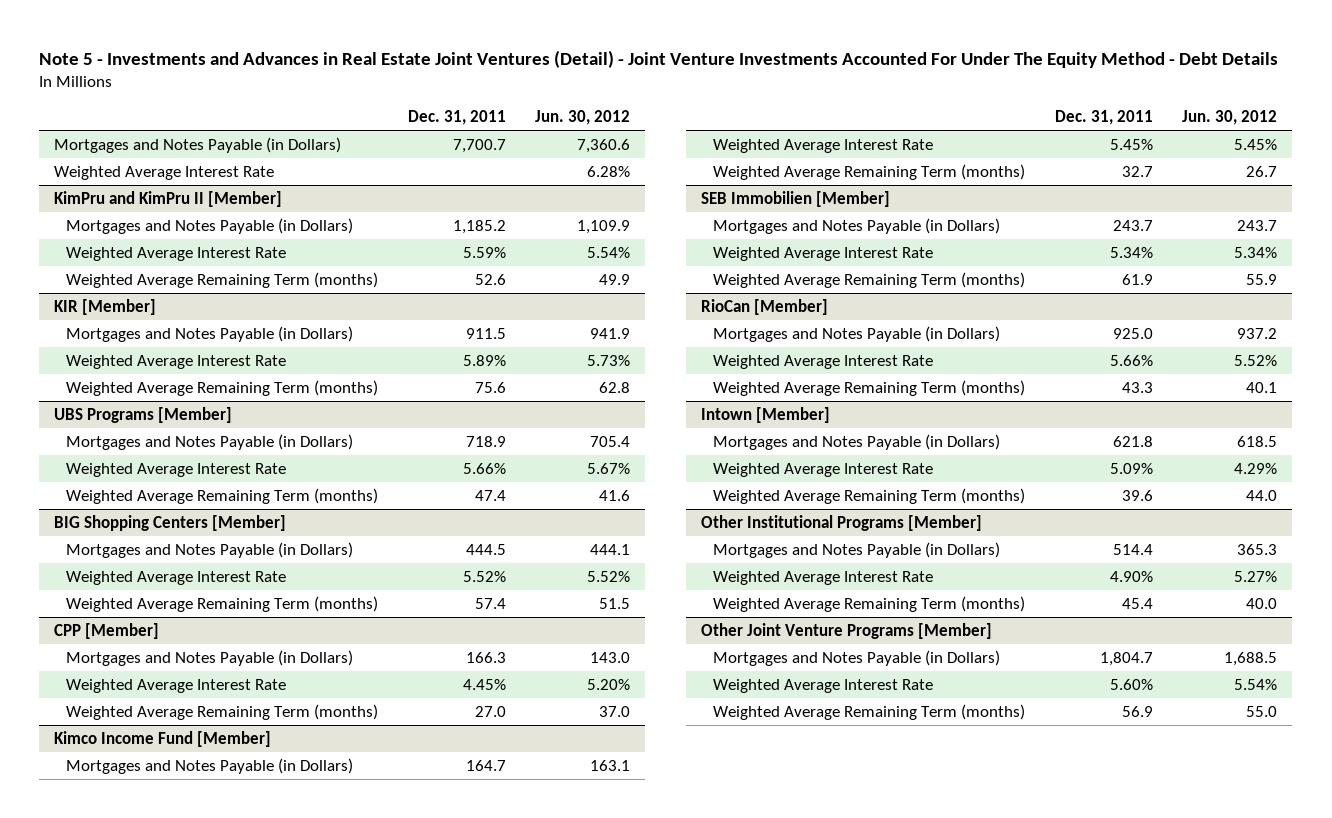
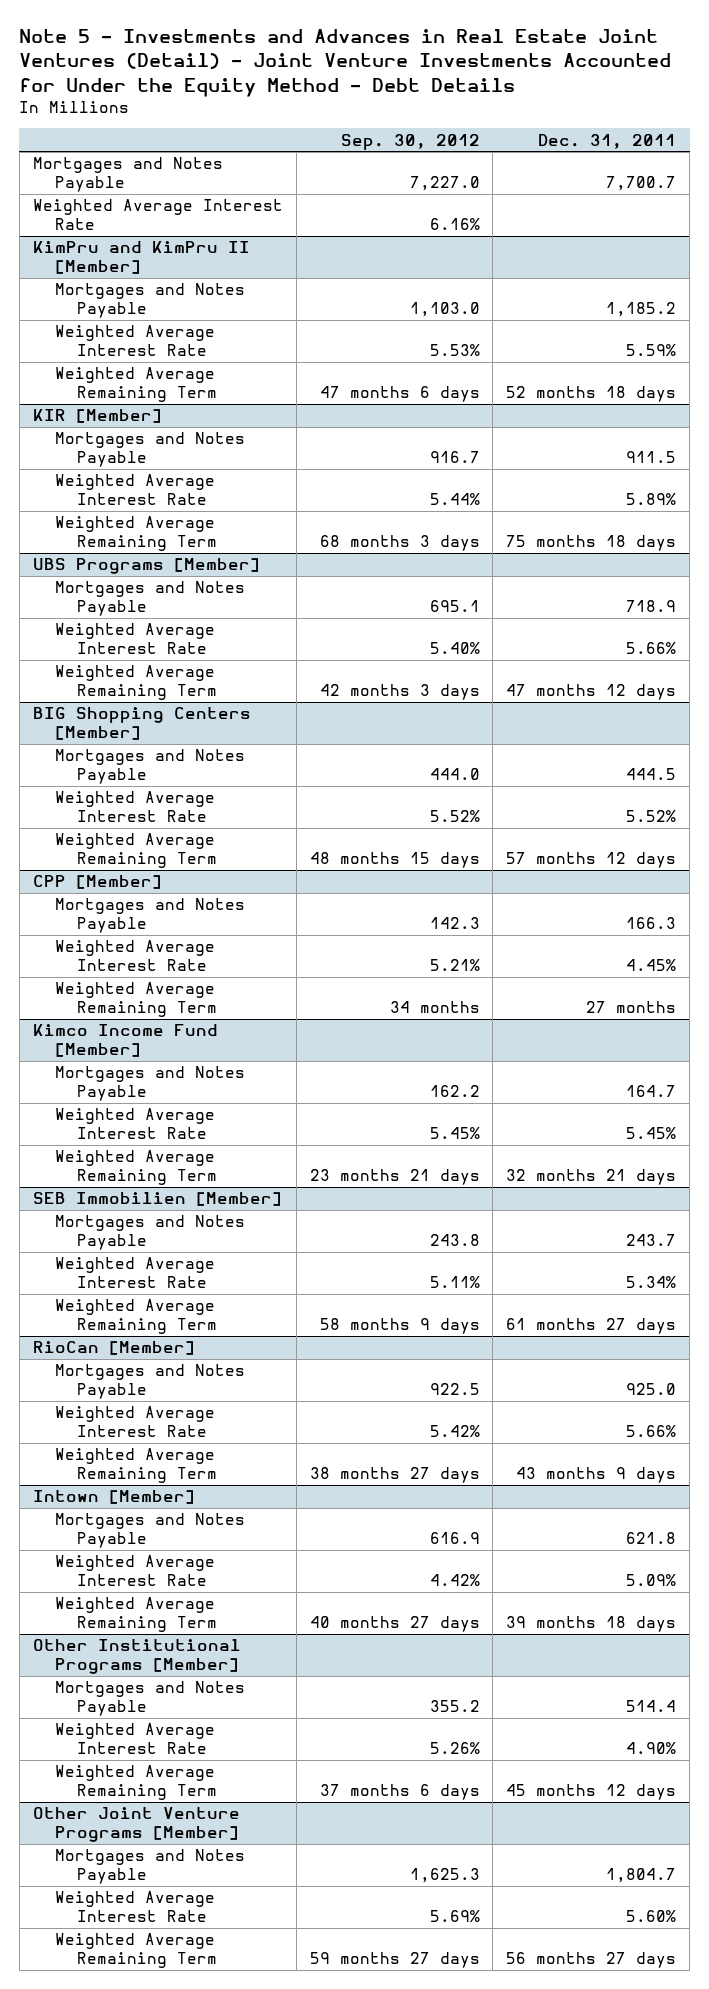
- Note 5 - Investments and Advances in Real Estate Joint Ventures (Detail) - Joint Venture Investments Accounted For Under The Equity Method - Debt Details
+ Note 5 - Investments and Advances in Real Estate Joint Ventures (Detail) - Joint Venture Investments Accounted for Under the Equity Method - Debt Details
- | Dec. 31, 2011 | Jun. 30, 2012
+ | Sep. 30, 2012 | Dec. 31, 2011
- Mortgages and Notes Payable (in Dollars) | 7,700.7 | 7,360.6
+ Mortgages and Notes Payable | 7,227.0 | 7,700.7
@ KimPru and KimPru II [Member]
- Mortgages and Notes Payable (in Dollars) | 1,185.2 | 1,109.9
+ Mortgages and Notes Payable | 1,103.0 | 1,185.2
- Weighted Average Remaining Term (months) | 52.6 | 49.9
+ Weighted Average Remaining Term | 47 months 6 days | 52 months 18 days
@ KIR [Member]
- Mortgages and Notes Payable (in Dollars) | 911.5 | 941.9
+ Mortgages and Notes Payable | 916.7 | 911.5
- Weighted Average Remaining Term (months) | 75.6 | 62.8
+ Weighted Average Remaining Term | 68 months 3 days | 75 months 18 days
@ UBS Programs [Member]
- Mortgages and Notes Payable (in Dollars) | 718.9 | 705.4
+ Mortgages and Notes Payable | 695.1 | 718.9
- Weighted Average Remaining Term (months) | 47.4 | 41.6
+ Weighted Average Remaining Term | 42 months 3 days | 47 months 12 days
@ BIG Shopping Centers [Member]
- Mortgages and Notes Payable (in Dollars) | 444.5 | 444.1
+ Mortgages and Notes Payable | 444.0 | 444.5
- Weighted Average Remaining Term (months) | 57.4 | 51.5
+ Weighted Average Remaining Term | 48 months 15 days | 57 months 12 days
@ CPP [Member]
- Mortgages and Notes Payable (in Dollars) | 166.3 | 143.0
+ Mortgages and Notes Payable | 142.3 | 166.3
- Weighted Average Remaining Term (months) | 27.0 | 37.0
+ Weighted Average Remaining Term | 34 months | 27 months
@ Kimco Income Fund [Member]
- Mortgages and Notes Payable (in Dollars) | 164.7 | 163.1
+ Mortgages and Notes Payable | 162.2 | 164.7
- Weighted Average Remaining Term (months) | 32.7 | 26.7
+ Weighted Average Remaining Term | 23 months 21 days | 32 months 21 days
@ SEB Immobilien [Member]
- Mortgages and Notes Payable (in Dollars) | 243.7 | 243.7
+ Mortgages and Notes Payable | 243.8 | 243.7
- Weighted Average Remaining Term (months) | 61.9 | 55.9
+ Weighted Average Remaining Term | 58 months 9 days | 61 months 27 days
@ RioCan [Member]
- Mortgages and Notes Payable (in Dollars) | 925.0 | 937.2
+ Mortgages and Notes Payable | 922.5 | 925.0
- Weighted Average Remaining Term (months) | 43.3 | 40.1
+ Weighted Average Remaining Term | 38 months 27 days | 43 months 9 days
@ Intown [Member]
- Mortgages and Notes Payable (in Dollars) | 621.8 | 618.5
+ Mortgages and Notes Payable | 616.9 | 621.8
- Weighted Average Remaining Term (months) | 39.6 | 44.0
+ Weighted Average Remaining Term | 40 months 27 days | 39 months 18 days
@ Other Institutional Programs [Member]
- Mortgages and Notes Payable (in Dollars) | 514.4 | 365.3
+ Mortgages and Notes Payable | 355.2 | 514.4
- Weighted Average Remaining Term (months) | 45.4 | 40.0
+ Weighted Average Remaining Term | 37 months 6 days | 45 months 12 days
@ Other Joint Venture Programs [Member]
- Mortgages and Notes Payable (in Dollars) | 1,804.7 | 1,688.5
+ Mortgages and Notes Payable | 1,625.3 | 1,804.7
- Weighted Average Remaining Term (months) | 56.9 | 55.0
+ Weighted Average Remaining Term | 59 months 27 days | 56 months 27 days

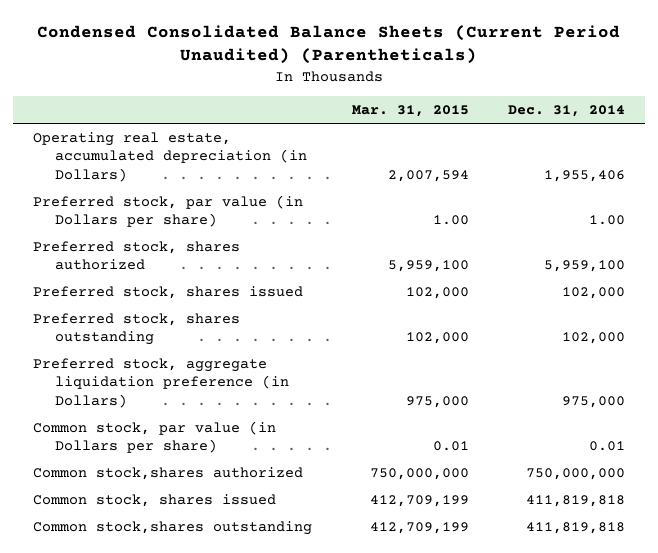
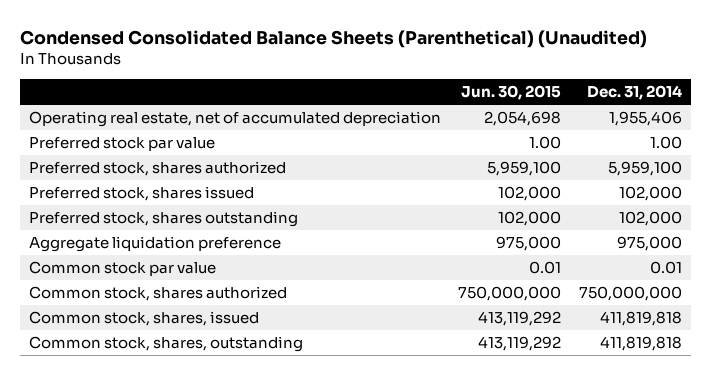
- Condensed Consolidated Balance Sheets (Current Period Unaudited) (Parentheticals)
+ Condensed Consolidated Balance Sheets (Parenthetical) (Unaudited)
- | Mar. 31, 2015 | Dec. 31, 2014
+ | Jun. 30, 2015 | Dec. 31, 2014
- Operating real estate, accumulated depreciation (in Dollars) | 2,007,594 | 1,955,406
- Preferred stock, par value (in Dollars per share) | 1.00 | 1.00
+ Operating real estate, net of accumulated depreciation | 2,054,698 | 1,955,406
+ Preferred stock par value | 1.00 | 1.00
- Preferred stock, aggregate liquidation preference (in Dollars) | 975,000 | 975,000
- Common stock, par value (in Dollars per share) | 0.01 | 0.01
- Common stock,shares authorized | 750,000,000 | 750,000,000
- Common stock, shares issued | 412,709,199 | 411,819,818
- Common stock,shares outstanding | 412,709,199 | 411,819,818
+ Aggregate liquidation preference | 975,000 | 975,000
+ Common stock par value | 0.01 | 0.01
+ Common stock, shares authorized | 750,000,000 | 750,000,000
+ Common stock, shares, issued | 413,119,292 | 411,819,818
+ Common stock, shares, outstanding | 413,119,292 | 411,819,818

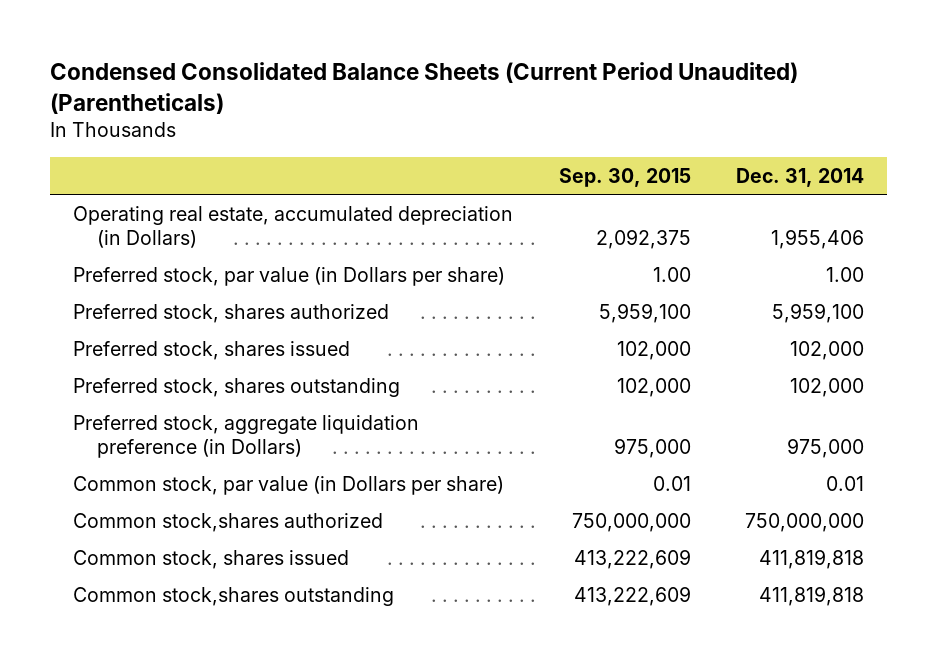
- Condensed Consolidated Balance Sheets (Parenthetical) (Unaudited)
+ Condensed Consolidated Balance Sheets (Current Period Unaudited) (Parentheticals)
- | Jun. 30, 2015 | Dec. 31, 2014
+ | Sep. 30, 2015 | Dec. 31, 2014
- Operating real estate, net of accumulated depreciation | 2,054,698 | 1,955,406
- Preferred stock par value | 1.00 | 1.00
+ Operating real estate, accumulated depreciation (in Dollars) | 2,092,375 | 1,955,406
+ Preferred stock, par value (in Dollars per share) | 1.00 | 1.00
- Aggregate liquidation preference | 975,000 | 975,000
- Common stock par value | 0.01 | 0.01
- Common stock, shares authorized | 750,000,000 | 750,000,000
- Common stock, shares, issued | 413,119,292 | 411,819,818
- Common stock, shares, outstanding | 413,119,292 | 411,819,818
+ Preferred stock, aggregate liquidation preference (in Dollars) | 975,000 | 975,000
+ Common stock, par value (in Dollars per share) | 0.01 | 0.01
+ Common stock,shares authorized | 750,000,000 | 750,000,000
+ Common stock, shares issued | 413,222,609 | 411,819,818
+ Common stock,shares outstanding | 413,222,609 | 411,819,818

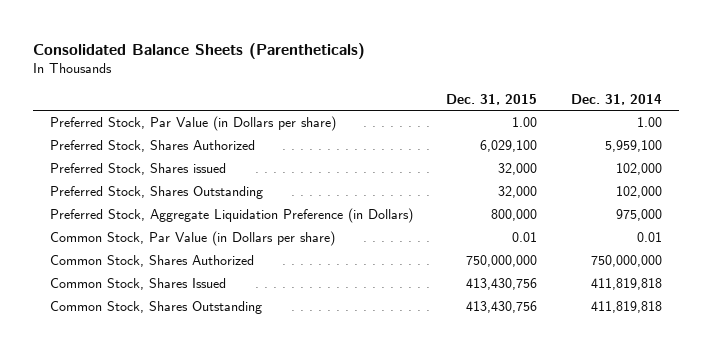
- Condensed Consolidated Balance Sheets (Current Period Unaudited) (Parentheticals)
+ Consolidated Balance Sheets (Parentheticals)
- | Sep. 30, 2015 | Dec. 31, 2014
+ | Dec. 31, 2015 | Dec. 31, 2014
- Operating real estate, accumulated depreciation (in Dollars) | 2,092,375 | 1,955,406
- Preferred stock, par value (in Dollars per share) | 1.00 | 1.00
- Preferred stock, shares authorized | 5,959,100 | 5,959,100
- Preferred stock, shares issued | 102,000 | 102,000
- Preferred stock, shares outstanding | 102,000 | 102,000
- Preferred stock, aggregate liquidation preference (in Dollars) | 975,000 | 975,000
- Common stock, par value (in Dollars per share) | 0.01 | 0.01
- Common stock,shares authorized | 750,000,000 | 750,000,000
- Common stock, shares issued | 413,222,609 | 411,819,818
- Common stock,shares outstanding | 413,222,609 | 411,819,818
+ Preferred Stock, Par Value (in Dollars per share) | 1.00 | 1.00
+ Preferred Stock, Shares Authorized | 6,029,100 | 5,959,100
+ Preferred Stock, Shares issued | 32,000 | 102,000
+ Preferred Stock, Shares Outstanding | 32,000 | 102,000
+ Preferred Stock, Aggregate Liquidation Preference (in Dollars) | 800,000 | 975,000
+ Common Stock, Par Value (in Dollars per share) | 0.01 | 0.01
+ Common Stock, Shares Authorized | 750,000,000 | 750,000,000
+ Common Stock, Shares Issued | 413,430,756 | 411,819,818
+ Common Stock, Shares Outstanding | 413,430,756 | 411,819,818

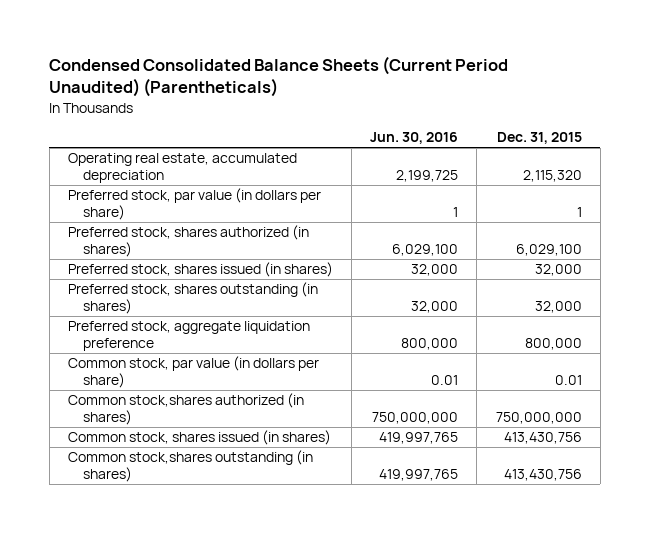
- Consolidated Balance Sheets (Parentheticals)
+ Condensed Consolidated Balance Sheets (Current Period Unaudited) (Parentheticals)
- | Dec. 31, 2015 | Dec. 31, 2014
+ | Jun. 30, 2016 | Dec. 31, 2015
- Preferred Stock, Par Value (in Dollars per share) | 1.00 | 1.00
- Preferred Stock, Shares Authorized | 6,029,100 | 5,959,100
- Preferred Stock, Shares issued | 32,000 | 102,000
- Preferred Stock, Shares Outstanding | 32,000 | 102,000
- Preferred Stock, Aggregate Liquidation Preference (in Dollars) | 800,000 | 975,000
- Common Stock, Par Value (in Dollars per share) | 0.01 | 0.01
- Common Stock, Shares Authorized | 750,000,000 | 750,000,000
- Common Stock, Shares Issued | 413,430,756 | 411,819,818
- Common Stock, Shares Outstanding | 413,430,756 | 411,819,818
+ Operating real estate, accumulated depreciation | 2,199,725 | 2,115,320
+ Preferred stock, par value (in dollars per share) | 1 | 1
+ Preferred stock, shares authorized (in shares) | 6,029,100 | 6,029,100
+ Preferred stock, shares issued (in shares) | 32,000 | 32,000
+ Preferred stock, shares outstanding (in shares) | 32,000 | 32,000
+ Preferred stock, aggregate liquidation preference | 800,000 | 800,000
+ Common stock, par value (in dollars per share) | 0.01 | 0.01
+ Common stock,shares authorized (in shares) | 750,000,000 | 750,000,000
+ Common stock, shares issued (in shares) | 419,997,765 | 413,430,756
+ Common stock,shares outstanding (in shares) | 419,997,765 | 413,430,756

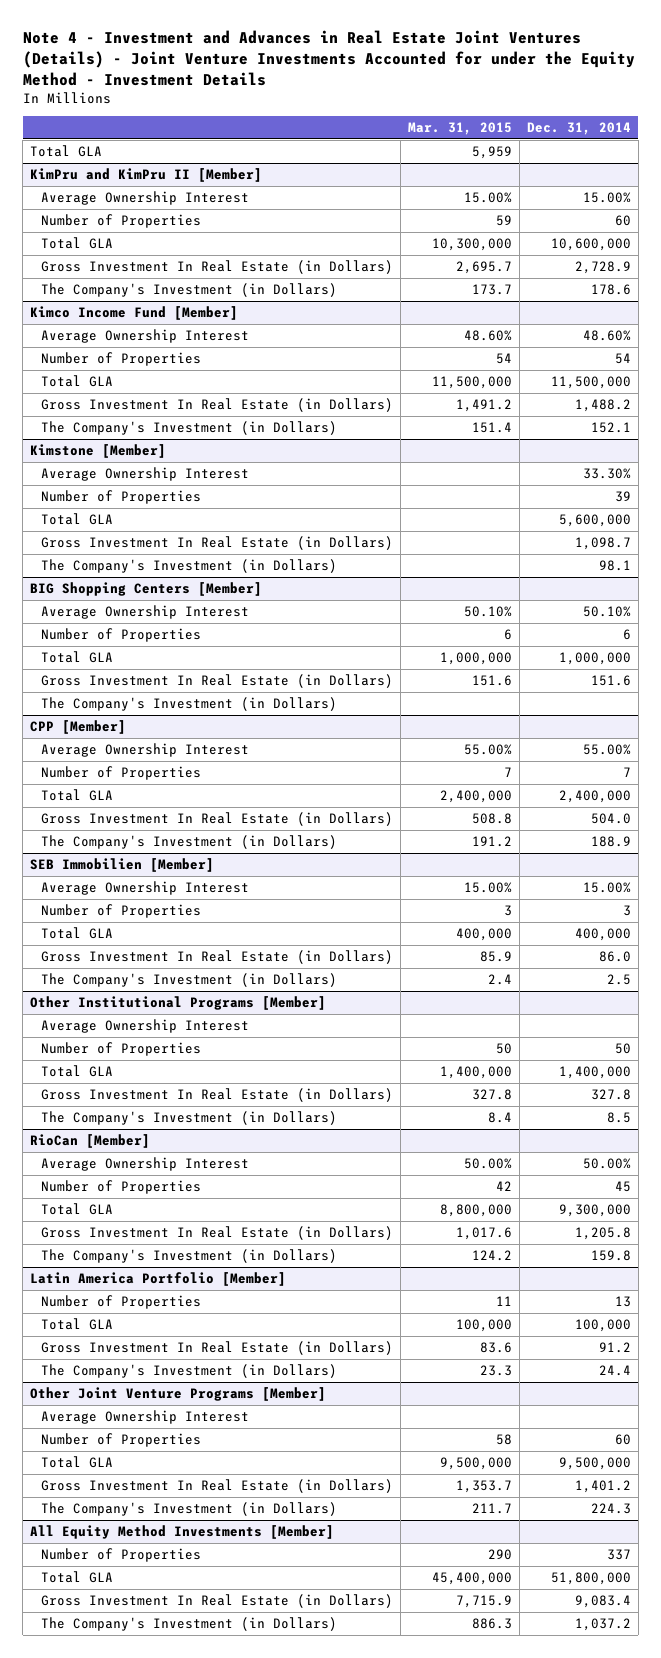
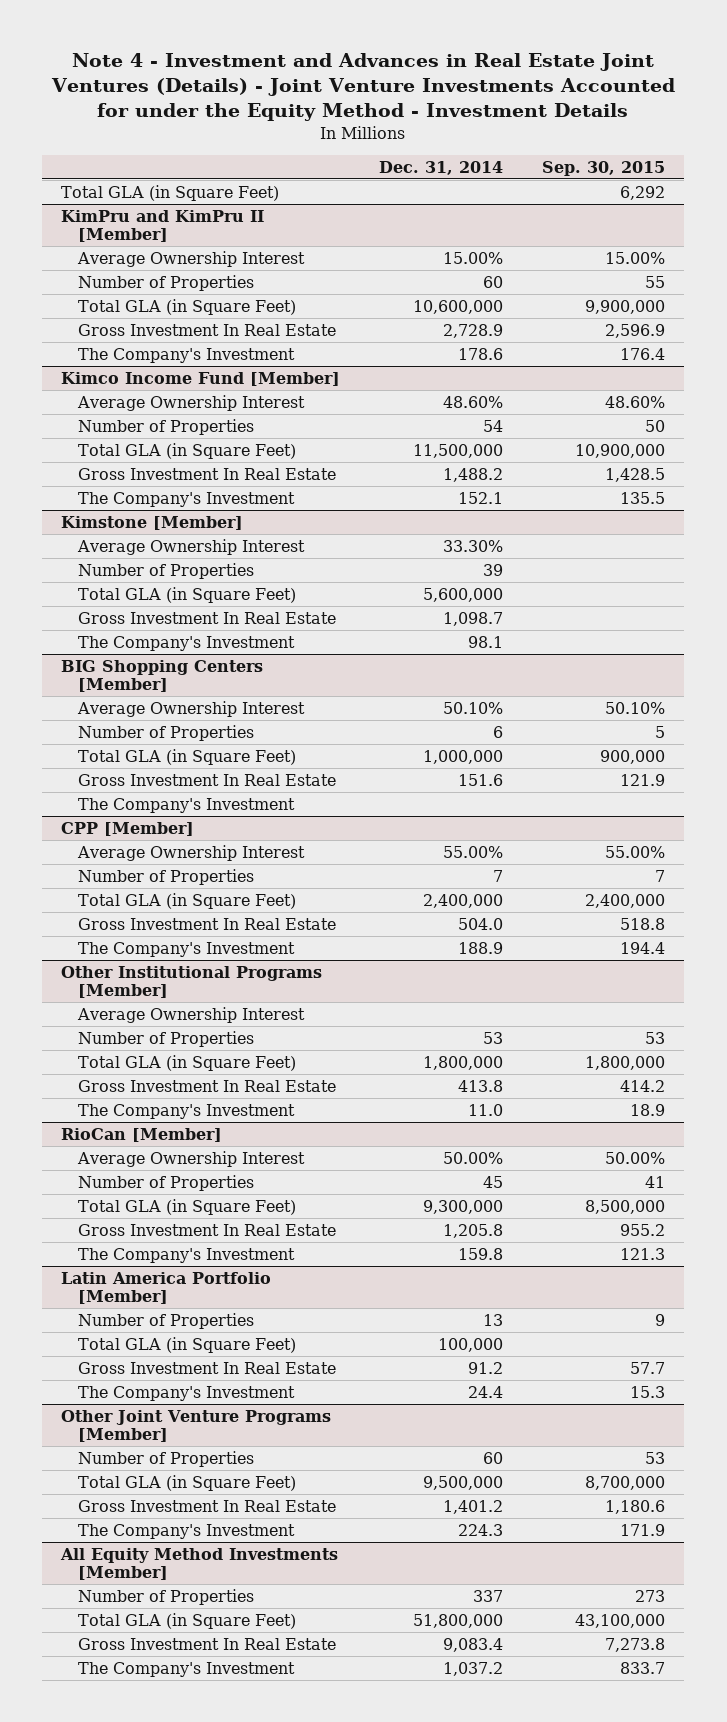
- | Mar. 31, 2015 | Dec. 31, 2014
+ | Dec. 31, 2014 | Sep. 30, 2015
- Total GLA | 5,959 |
+ Total GLA (in Square Feet) | | 6,292
@ KimPru and KimPru II [Member]
- Total GLA | 10,300,000 | 10,600,000
- Gross Investment In Real Estate (in Dollars) | 2,695.7 | 2,728.9
- The Company's Investment (in Dollars) | 173.7 | 178.6
+ Total GLA (in Square Feet) | 10,600,000 | 9,900,000
+ Gross Investment In Real Estate | 2,728.9 | 2,596.9
+ The Company's Investment | 178.6 | 176.4
@ Kimco Income Fund [Member]
- Total GLA | 11,500,000 | 11,500,000
- Gross Investment In Real Estate (in Dollars) | 1,491.2 | 1,488.2
- The Company's Investment (in Dollars) | 151.4 | 152.1
+ Total GLA (in Square Feet) | 11,500,000 | 10,900,000
+ Gross Investment In Real Estate | 1,488.2 | 1,428.5
+ The Company's Investment | 152.1 | 135.5
@ Kimstone [Member]
- Total GLA | | 5,600,000
- Gross Investment In Real Estate (in Dollars) | | 1,098.7
- The Company's Investment (in Dollars) | | 98.1
+ Total GLA (in Square Feet) | 5,600,000 |
+ Gross Investment In Real Estate | 1,098.7 |
+ The Company's Investment | 98.1 |
@ BIG Shopping Centers [Member]
- Total GLA | 1,000,000 | 1,000,000
- Gross Investment In Real Estate (in Dollars) | 151.6 | 151.6
- The Company's Investment (in Dollars)
+ Total GLA (in Square Feet) | 1,000,000 | 900,000
+ Gross Investment In Real Estate | 151.6 | 121.9
+ The Company's Investment
@ CPP [Member]
- Total GLA | 2,400,000 | 2,400,000
- Gross Investment In Real Estate (in Dollars) | 508.8 | 504.0
- The Company's Investment (in Dollars) | 191.2 | 188.9
- SEB Immobilien [Member]
- Average Ownership Interest | 15.00% | 15.00%
- Number of Properties | 3 | 3
- Total GLA | 400,000 | 400,000
- Gross Investment In Real Estate (in Dollars) | 85.9 | 86.0
- The Company's Investment (in Dollars) | 2.4 | 2.5
@ CPP [Member]
+ Total GLA (in Square Feet) | 2,400,000 | 2,400,000
+ Gross Investment In Real Estate | 504.0 | 518.8
+ The Company's Investment | 188.9 | 194.4
@ Other Institutional Programs [Member]
- Number of Properties | 50 | 50
- Total GLA | 1,400,000 | 1,400,000
- Gross Investment In Real Estate (in Dollars) | 327.8 | 327.8
- The Company's Investment (in Dollars) | 8.4 | 8.5
+ Number of Properties | 53 | 53
+ Total GLA (in Square Feet) | 1,800,000 | 1,800,000
+ Gross Investment In Real Estate | 413.8 | 414.2
+ The Company's Investment | 11.0 | 18.9
@ RioCan [Member]
- Total GLA | 8,800,000 | 9,300,000
- Gross Investment In Real Estate (in Dollars) | 1,017.6 | 1,205.8
- The Company's Investment (in Dollars) | 124.2 | 159.8
+ Total GLA (in Square Feet) | 9,300,000 | 8,500,000
+ Gross Investment In Real Estate | 1,205.8 | 955.2
+ The Company's Investment | 159.8 | 121.3
@ Latin America Portfolio [Member]
- Total GLA | 100,000 | 100,000
- Gross Investment In Real Estate (in Dollars) | 83.6 | 91.2
- The Company's Investment (in Dollars) | 23.3 | 24.4
+ Total GLA (in Square Feet) | 100,000 |
+ Gross Investment In Real Estate | 91.2 | 57.7
+ The Company's Investment | 24.4 | 15.3
@ Other Joint Venture Programs [Member]
- Average Ownership Interest
- Total GLA | 9,500,000 | 9,500,000
- Gross Investment In Real Estate (in Dollars) | 1,353.7 | 1,401.2
- The Company's Investment (in Dollars) | 211.7 | 224.3
+ Total GLA (in Square Feet) | 9,500,000 | 8,700,000
+ Gross Investment In Real Estate | 1,401.2 | 1,180.6
+ The Company's Investment | 224.3 | 171.9
@ All Equity Method Investments [Member]
- Total GLA | 45,400,000 | 51,800,000
- Gross Investment In Real Estate (in Dollars) | 7,715.9 | 9,083.4
- The Company's Investment (in Dollars) | 886.3 | 1,037.2
+ Total GLA (in Square Feet) | 51,800,000 | 43,100,000
+ Gross Investment In Real Estate | 9,083.4 | 7,273.8
+ The Company's Investment | 1,037.2 | 833.7

